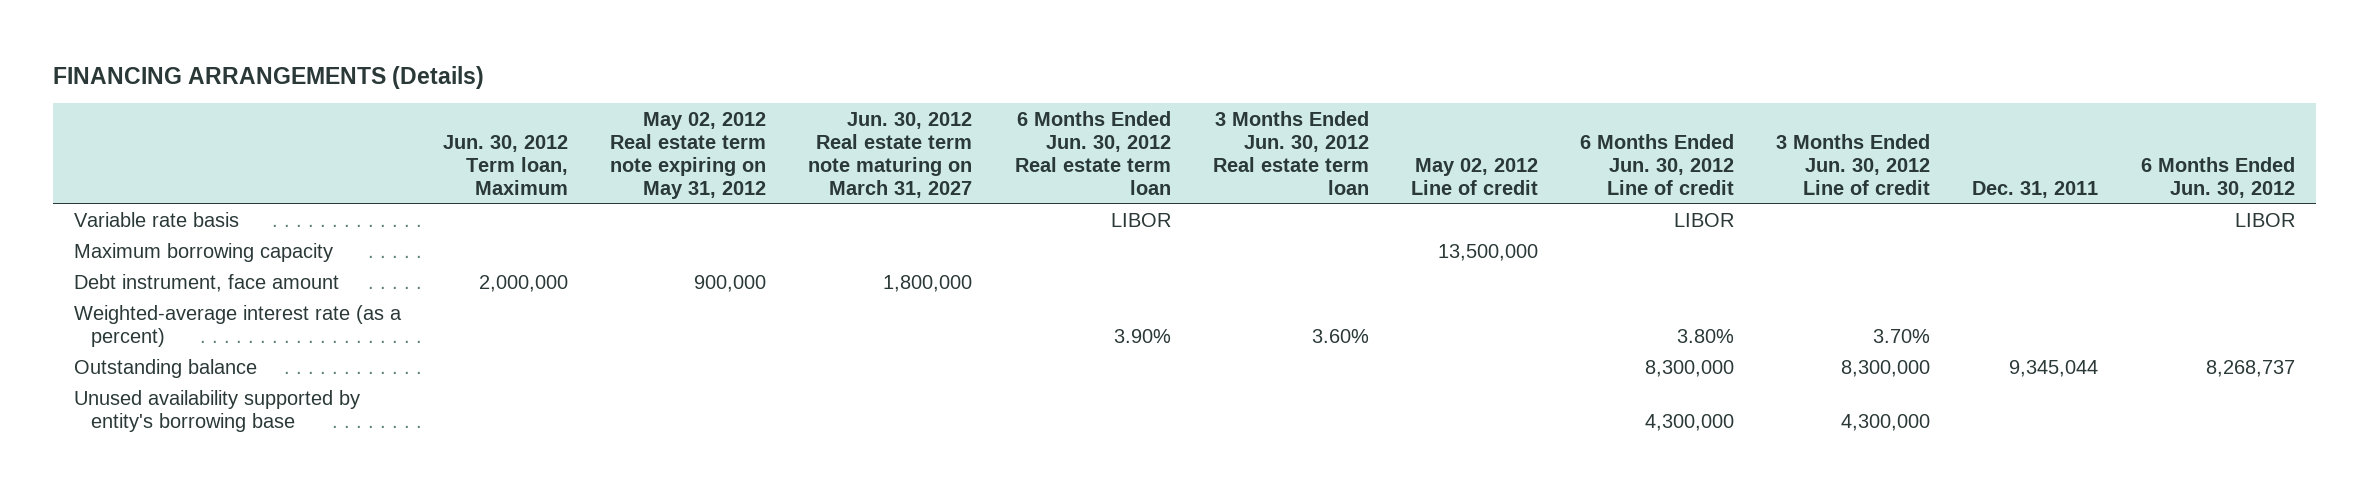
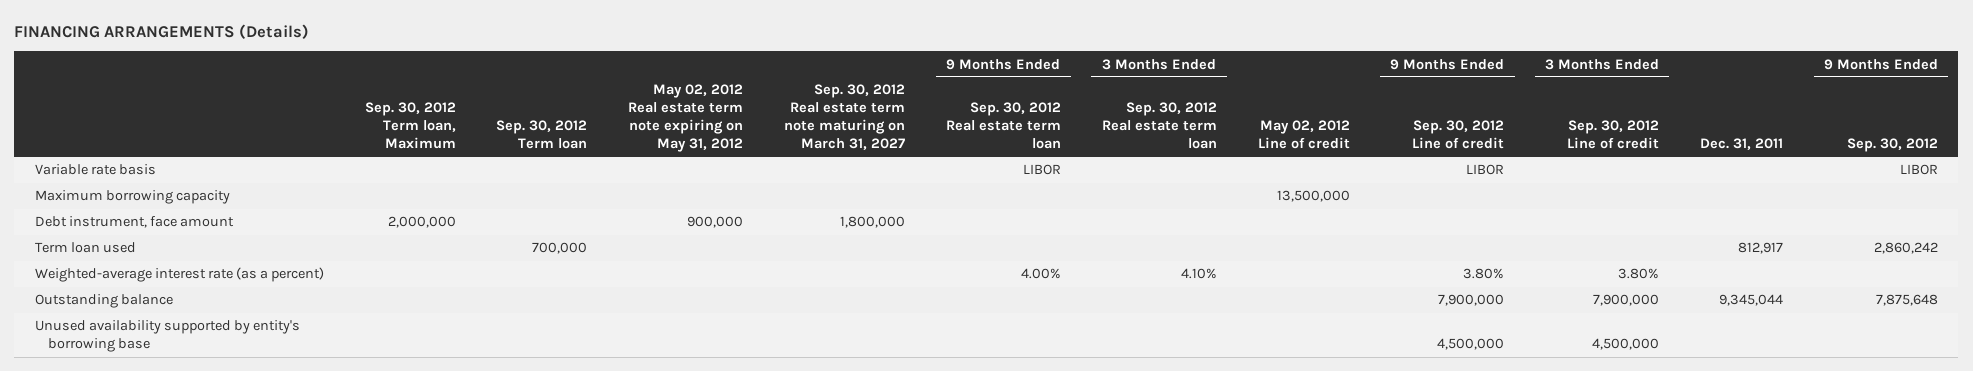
- | Jun. 30, 2012 Term loan, Maximum | May 02, 2012 Real estate term note expiring on May 31, 2012 | Jun. 30, 2012 Real estate term note maturing on March 31, 2027 | 6 Months Ended Jun. 30, 2012 Real estate term loan | 3 Months Ended Jun. 30, 2012 Real estate term loan | May 02, 2012 Line of credit | 6 Months Ended Jun. 30, 2012 Line of credit | 3 Months Ended Jun. 30, 2012 Line of credit | Dec. 31, 2011 | 6 Months Ended Jun. 30, 2012
+ | Sep. 30, 2012 Term loan, Maximum | Sep. 30, 2012 Term loan | May 02, 2012 Real estate term note expiring on May 31, 2012 | Sep. 30, 2012 Real estate term note maturing on March 31, 2027 | 9 Months Ended Sep. 30, 2012 Real estate term loan | 3 Months Ended Sep. 30, 2012 Real estate term loan | May 02, 2012 Line of credit | 9 Months Ended Sep. 30, 2012 Line of credit | 3 Months Ended Sep. 30, 2012 Line of credit | Dec. 31, 2011 | 9 Months Ended Sep. 30, 2012
+ Term loan used | | 700,000 | | | | | | | | 812,917 | 2,860,242

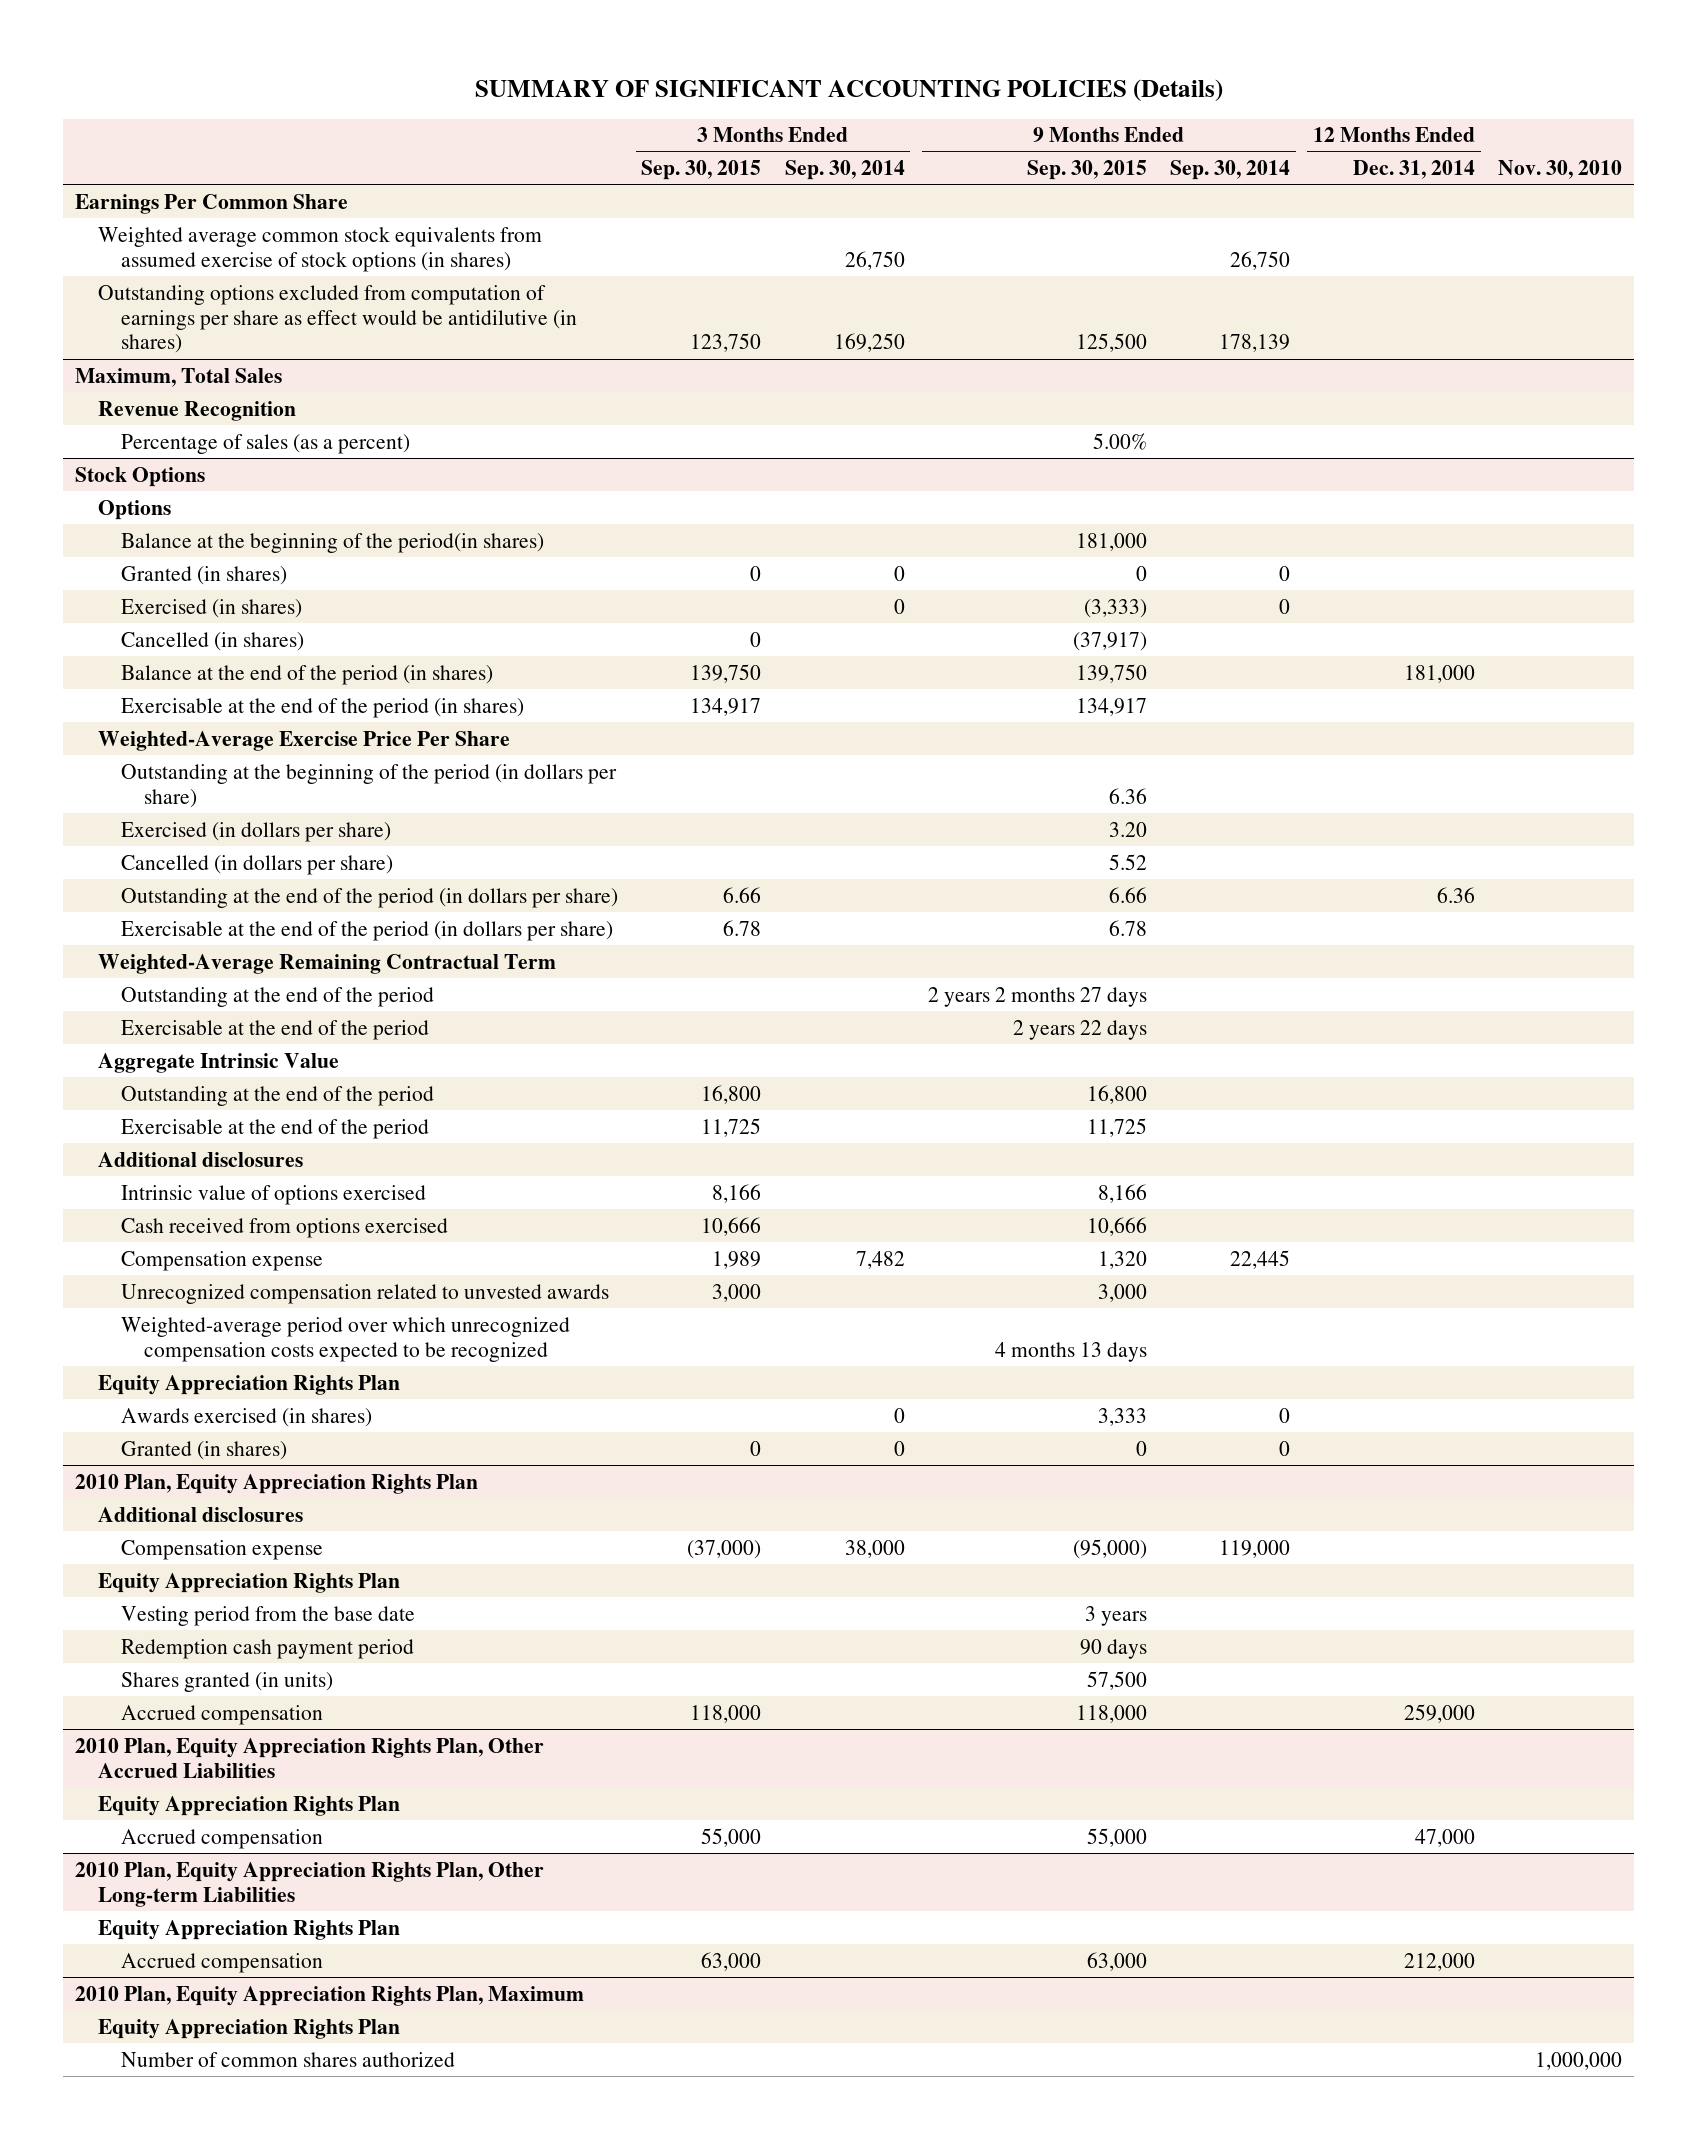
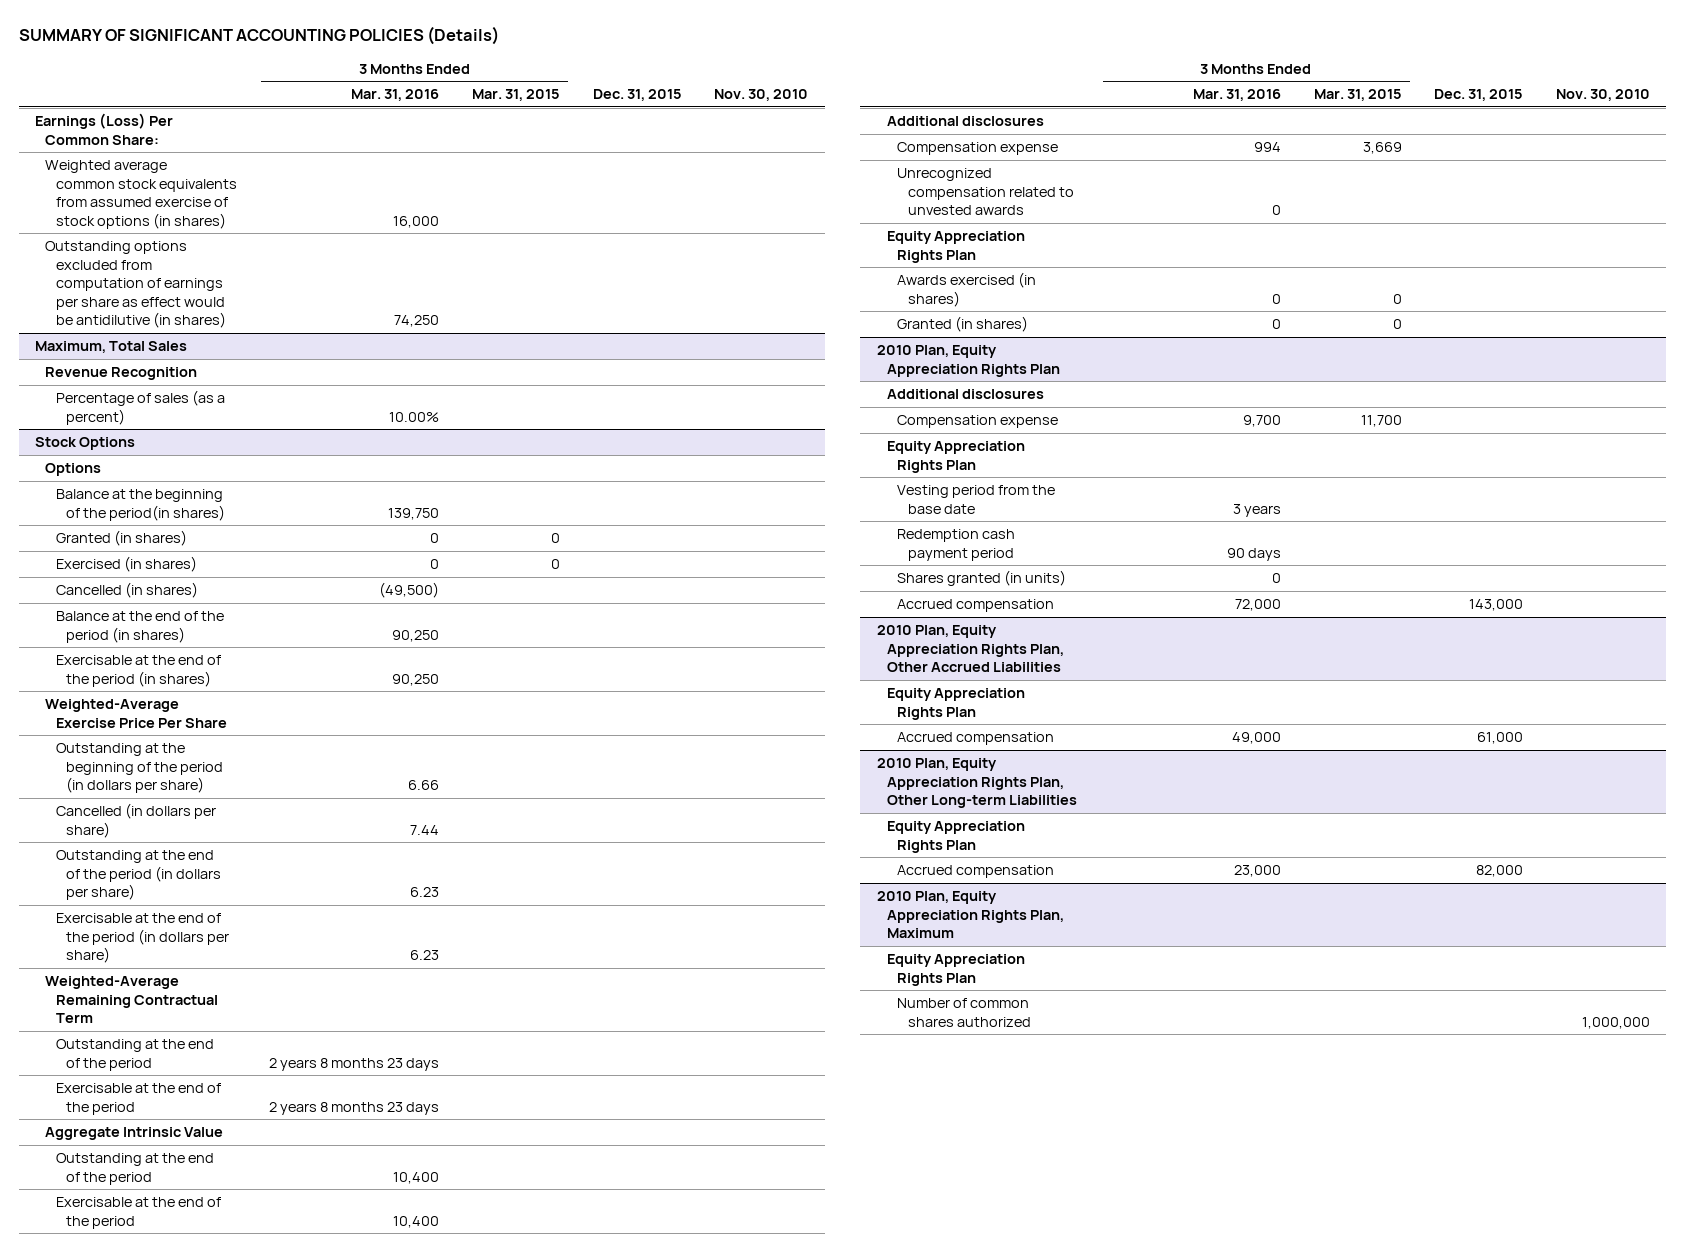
- | 3 Months Ended Sep. 30, 2015 | 3 Months Ended Sep. 30, 2014 | 9 Months Ended Sep. 30, 2015 | 9 Months Ended Sep. 30, 2014 | 12 Months Ended Dec. 31, 2014 | Nov. 30, 2010
+ | 3 Months Ended Mar. 31, 2016 | 3 Months Ended Mar. 31, 2015 | Dec. 31, 2015 | Nov. 30, 2010
- Earnings Per Common Share
+ Earnings (Loss) Per Common Share:
@ Stock Options
- Exercised (in dollars per share) | | | 3.20 | | |
- Intrinsic value of options exercised | 8,166 | | 8,166 | | |
- Cash received from options exercised | 10,666 | | 10,666 | | |
- Weighted-average period over which unrecognized compensation costs expected to be recognized | | | 4 months 13 days | | |

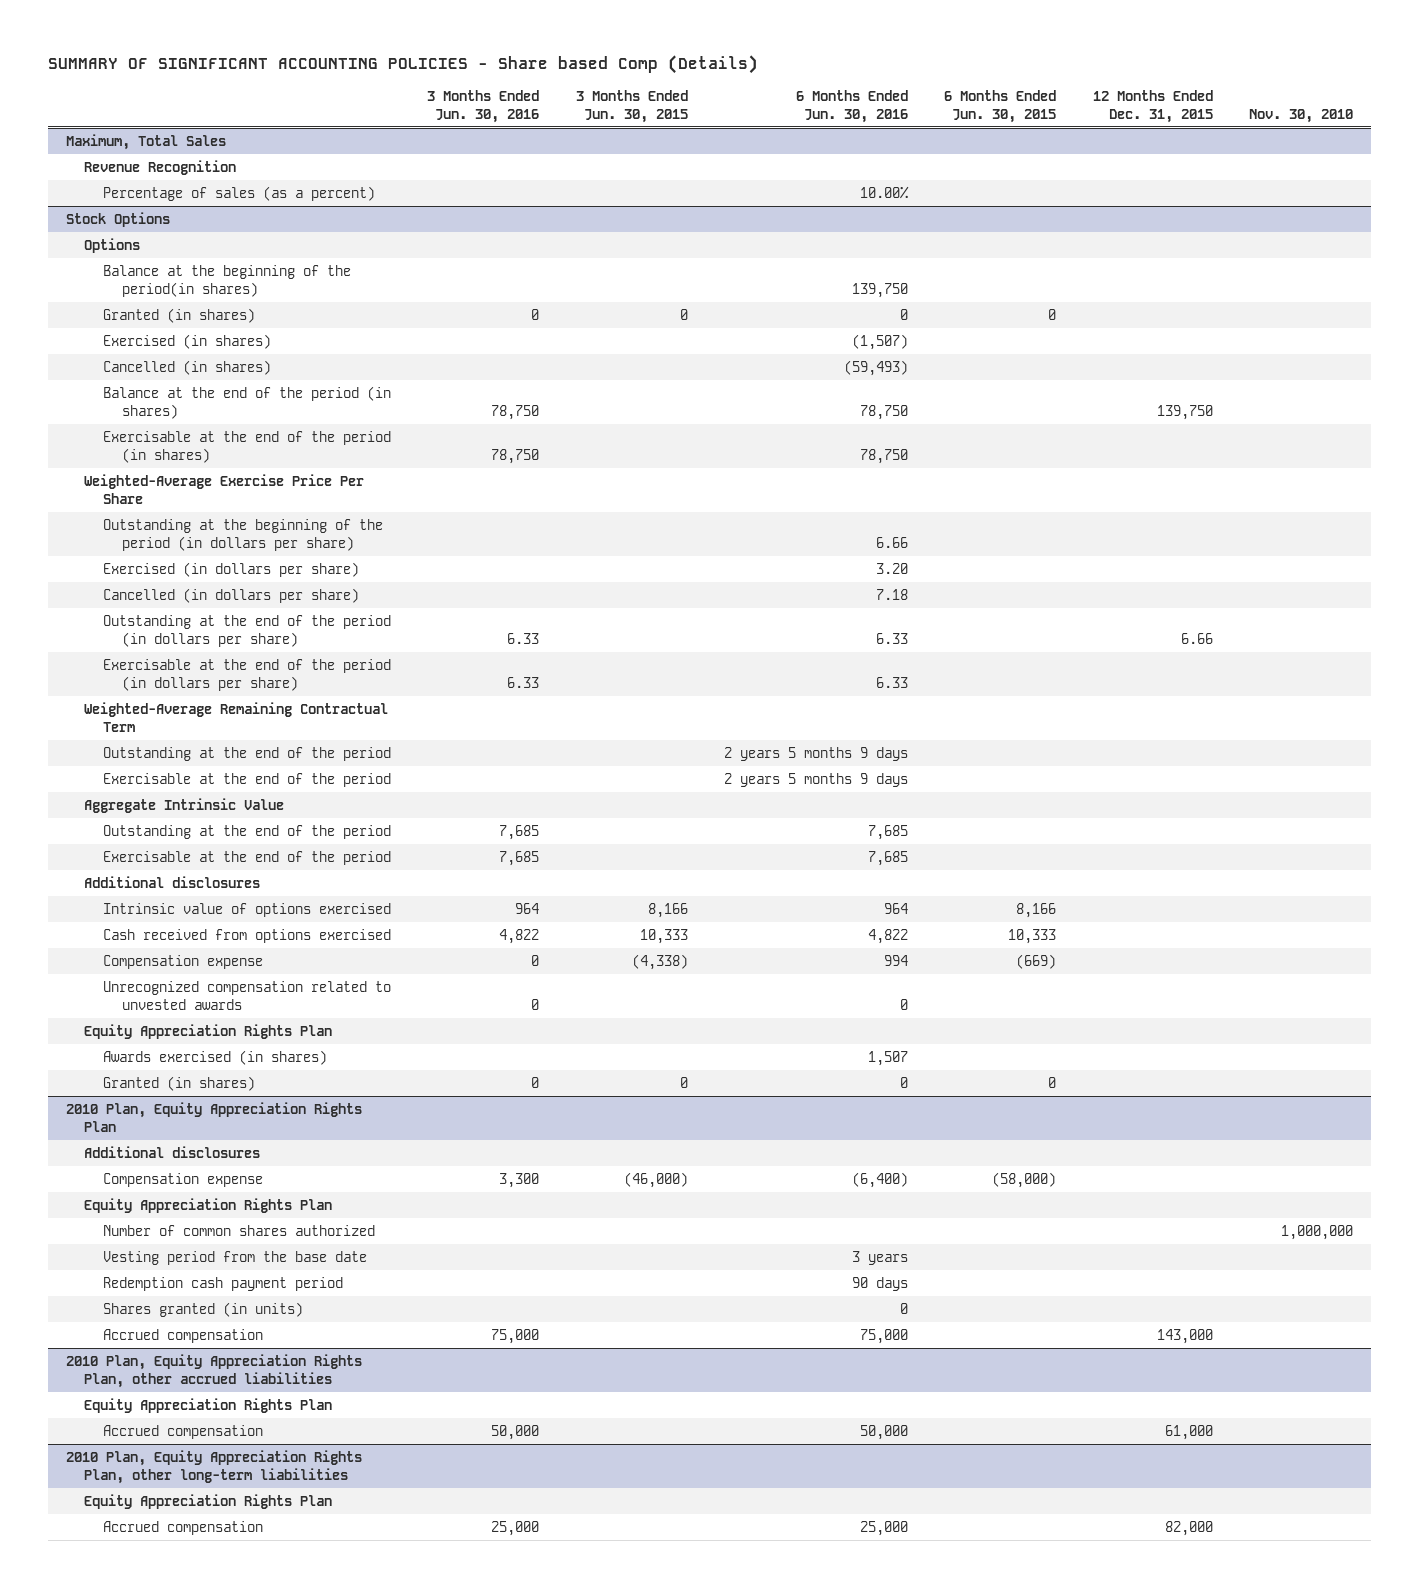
- SUMMARY OF SIGNIFICANT ACCOUNTING POLICIES (Details)
+ SUMMARY OF SIGNIFICANT ACCOUNTING POLICIES - Share based Comp (Details)
- | 3 Months Ended Mar. 31, 2016 | 3 Months Ended Mar. 31, 2015 | Dec. 31, 2015 | Nov. 30, 2010
+ | 3 Months Ended Jun. 30, 2016 | 3 Months Ended Jun. 30, 2015 | 6 Months Ended Jun. 30, 2016 | 6 Months Ended Jun. 30, 2015 | 12 Months Ended Dec. 31, 2015 | Nov. 30, 2010
- Earnings (Loss) Per Common Share:
- Weighted average common stock equivalents from assumed exercise of stock options (in shares) | 16,000 | | |
- Outstanding options excluded from computation of earnings per share as effect would be antidilutive (in shares) | 74,250 | | |
@ Stock Options
+ Exercised (in dollars per share) | | | 3.20 | | |
+ Intrinsic value of options exercised | 964 | 8,166 | 964 | 8,166 | |
+ Cash received from options exercised | 4,822 | 10,333 | 4,822 | 10,333 | |
@ 2010 Plan, Equity Appreciation Rights Plan
+ Number of common shares authorized | | | | | | 1,000,000
- 2010 Plan, Equity Appreciation Rights Plan, Other Accrued Liabilities
+ 2010 Plan, Equity Appreciation Rights Plan, other accrued liabilities
- 2010 Plan, Equity Appreciation Rights Plan, Other Long-term Liabilities
+ 2010 Plan, Equity Appreciation Rights Plan, other long-term liabilities
- 2010 Plan, Equity Appreciation Rights Plan, Maximum
- Equity Appreciation Rights Plan
- Number of common shares authorized | | | | 1,000,000

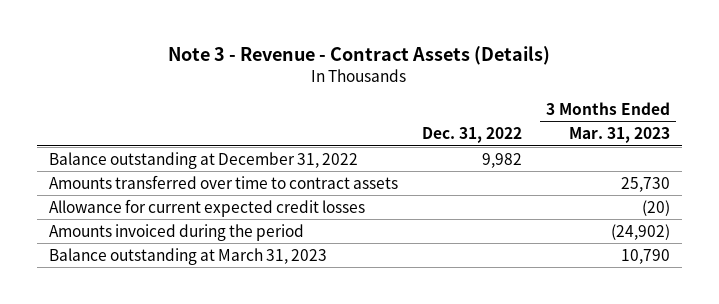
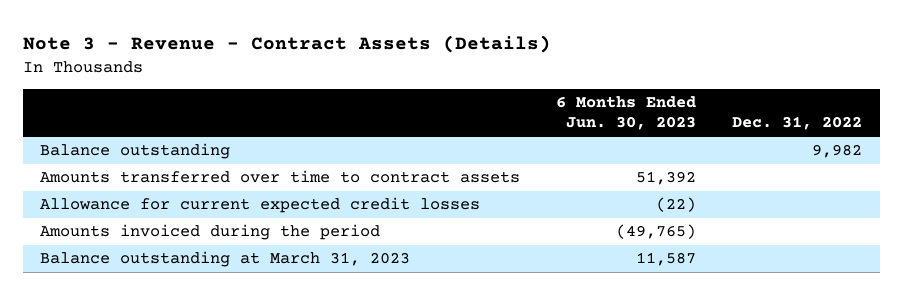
- | Dec. 31, 2022 | 3 Months Ended Mar. 31, 2023
+ | 6 Months Ended Jun. 30, 2023 | Dec. 31, 2022
- Balance outstanding at December 31, 2022 | 9,982 |
+ Balance outstanding | | 9,982

